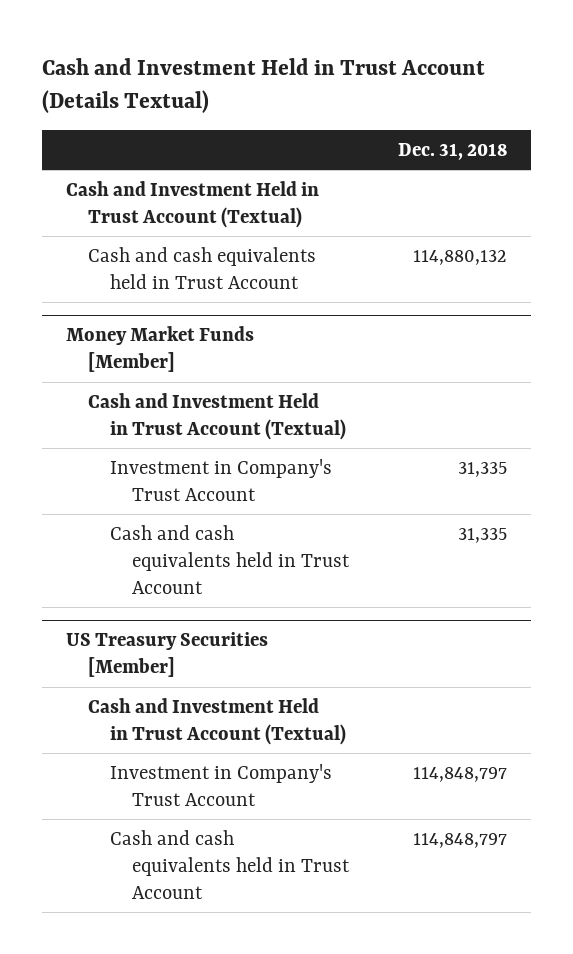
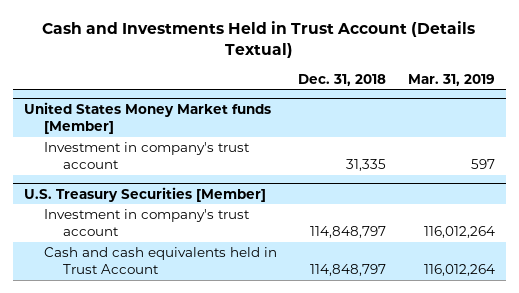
- Cash and Investment Held in Trust Account (Details Textual)
+ Cash and Investments Held in Trust Account (Details Textual)
- | Dec. 31, 2018
+ | Dec. 31, 2018 | Mar. 31, 2019
- Cash and Investment Held in Trust Account (Textual)
- Cash and cash equivalents held in Trust Account | 114,880,132
- Money Market Funds [Member]
- Cash and Investment Held in Trust Account (Textual)
- Investment in Company's Trust Account | 31,335
- Cash and cash equivalents held in Trust Account | 31,335
- US Treasury Securities [Member]
- Cash and Investment Held in Trust Account (Textual)
- Investment in Company's Trust Account | 114,848,797
+ United States Money Market funds [Member]
+ Investment in company's trust account | 31,335 | 597
+ U.S. Treasury Securities [Member]
+ Investment in company's trust account | 114,848,797 | 116,012,264

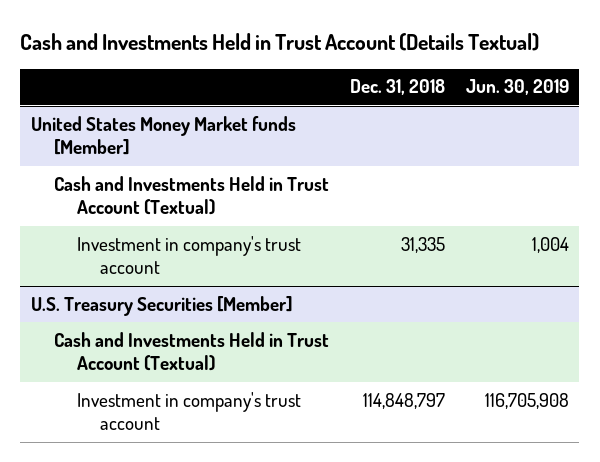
- | Dec. 31, 2018 | Mar. 31, 2019
+ | Dec. 31, 2018 | Jun. 30, 2019
@ United States Money Market funds [Member]
+ Cash and Investments Held in Trust Account (Textual)
@ U.S. Treasury Securities [Member]
+ Cash and Investments Held in Trust Account (Textual)
- Cash and cash equivalents held in Trust Account | 114,848,797 | 116,012,264

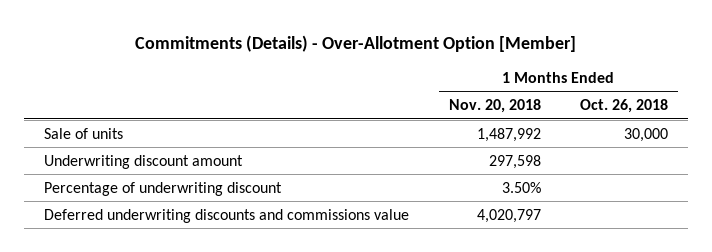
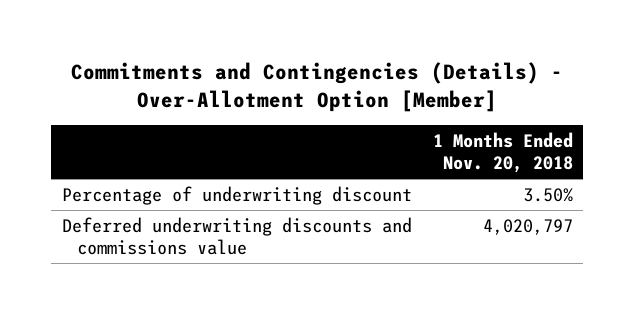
- Commitments (Details) - Over-Allotment Option [Member]
+ Commitments and Contingencies (Details) - Over-Allotment Option [Member]
- | 1 Months Ended Nov. 20, 2018 | 1 Months Ended Oct. 26, 2018
+ | 1 Months Ended Nov. 20, 2018
- Sale of units | 1,487,992 | 30,000
- Underwriting discount amount | 297,598 |

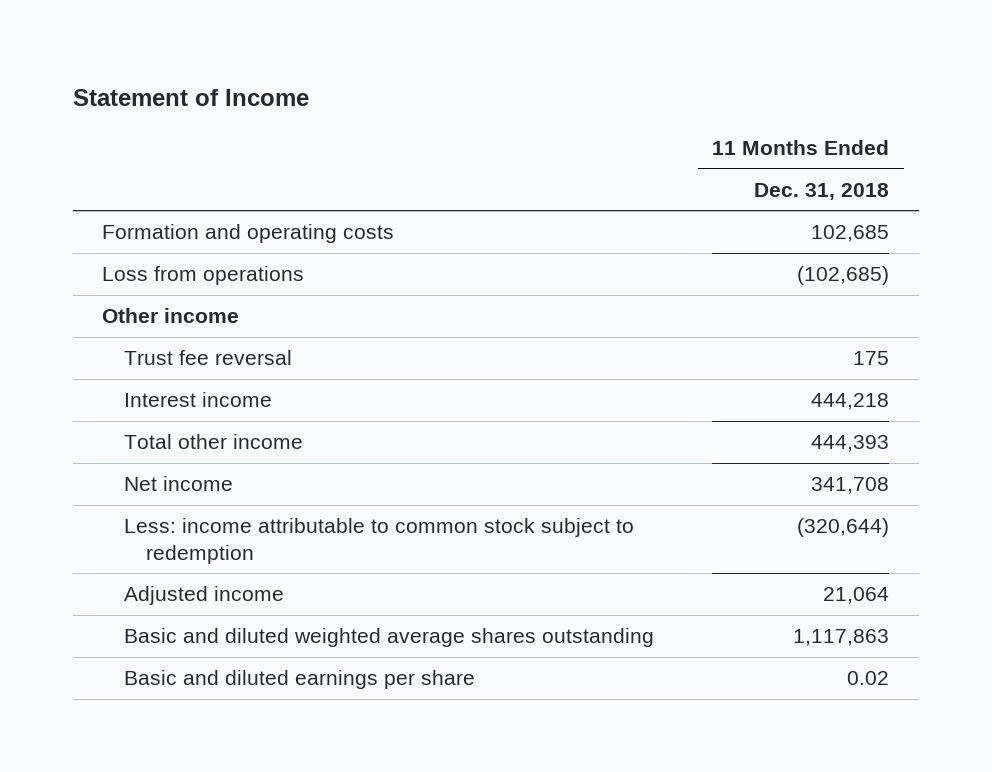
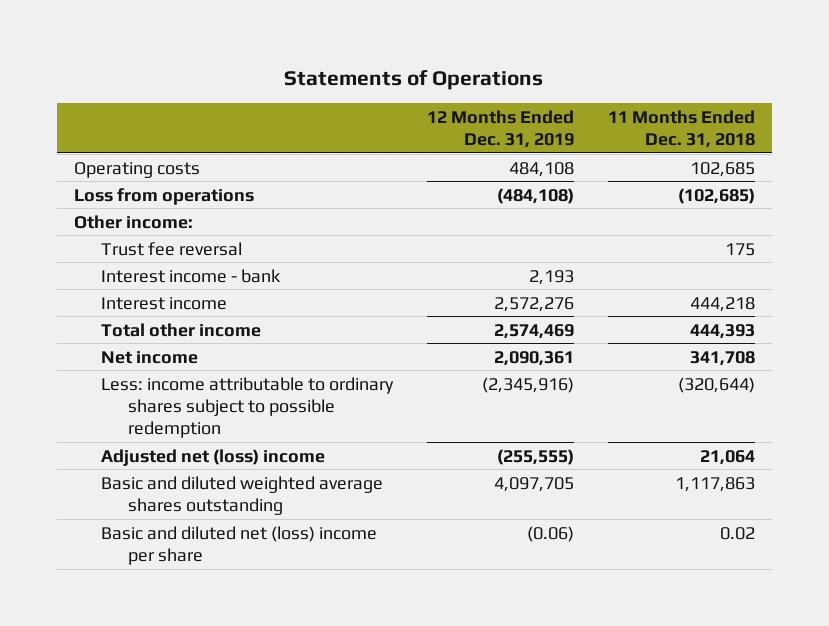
- Statement of Income
+ Statements of Operations
- | 11 Months Ended Dec. 31, 2018
+ | 12 Months Ended Dec. 31, 2019 | 11 Months Ended Dec. 31, 2018
- Formation and operating costs | 102,685
+ Operating costs | 484,108 | 102,685
- Other income
+ Other income:
+ Interest income - bank | 2,193 |
- Less: income attributable to common stock subject to redemption | (320,644)
- Adjusted income | 21,064
+ Less: income attributable to ordinary shares subject to possible redemption | (2,345,916) | (320,644)
+ Adjusted net (loss) income | (255,555) | 21,064
- Basic and diluted earnings per share | 0.02
+ Basic and diluted net (loss) income per share | (0.06) | 0.02

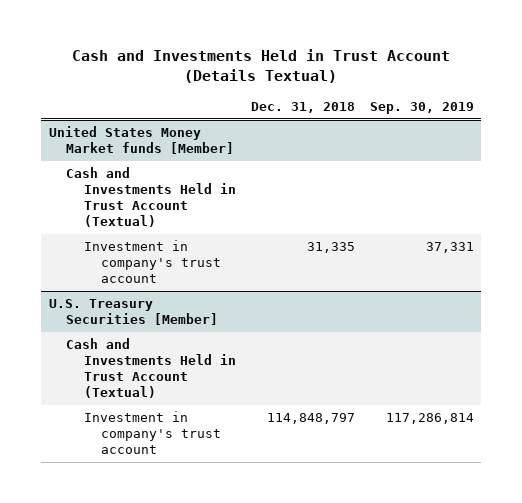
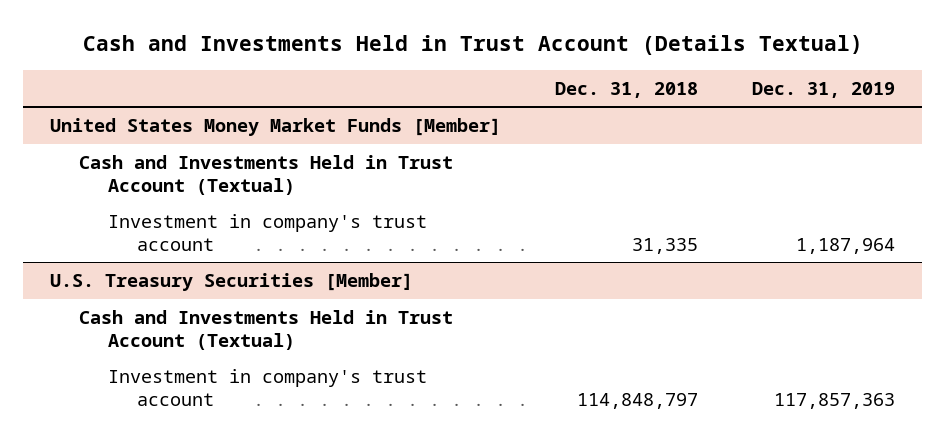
- | Dec. 31, 2018 | Sep. 30, 2019
+ | Dec. 31, 2018 | Dec. 31, 2019
- United States Money Market funds [Member]
+ United States Money Market Funds [Member]

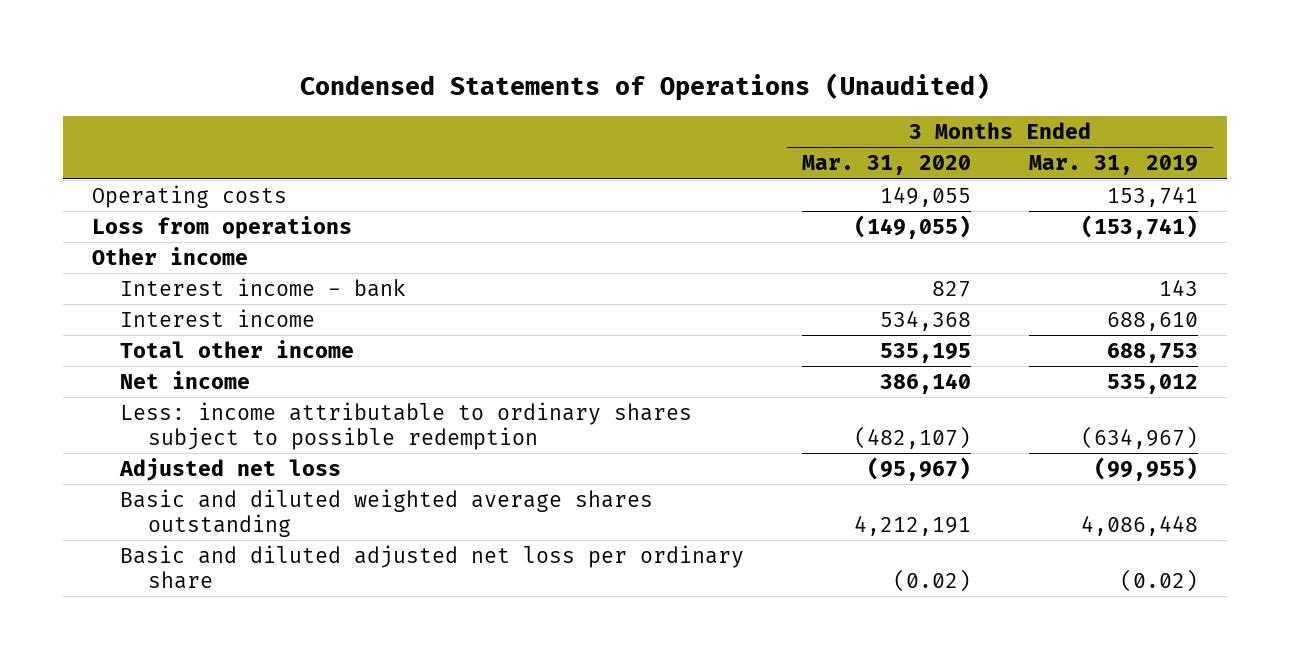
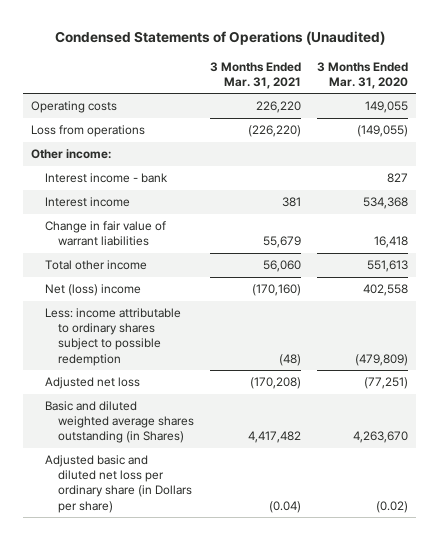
- | 3 Months Ended Mar. 31, 2020 | 3 Months Ended Mar. 31, 2019
+ | 3 Months Ended Mar. 31, 2021 | 3 Months Ended Mar. 31, 2020
- Other income
+ Other income:
- Total other income | 535,195 | 688,753
- Net income | 386,140 | 535,012
- Less: income attributable to ordinary shares subject to possible redemption | (482,107) | (634,967)
- Adjusted net loss | (95,967) | (99,955)
- Basic and diluted weighted average shares outstanding | 4,212,191 | 4,086,448
- Basic and diluted adjusted net loss per ordinary share | (0.02) | (0.02)
+ Change in fair value of warrant liabilities | 55,679 | 16,418
+ Total other income | 56,060 | 551,613
+ Net (loss) income | (170,160) | 402,558
+ Less: income attributable to ordinary shares subject to possible redemption | (48) | (479,809)
+ Adjusted net loss | (170,208) | (77,251)
+ Basic and diluted weighted average shares outstanding (in Shares) | 4,417,482 | 4,263,670
+ Adjusted basic and diluted net loss per ordinary share (in Dollars per share) | (0.04) | (0.02)

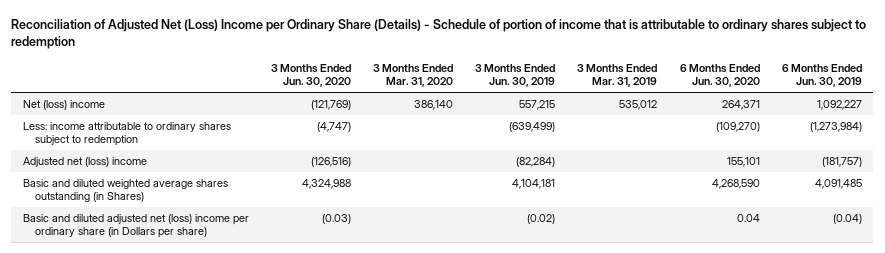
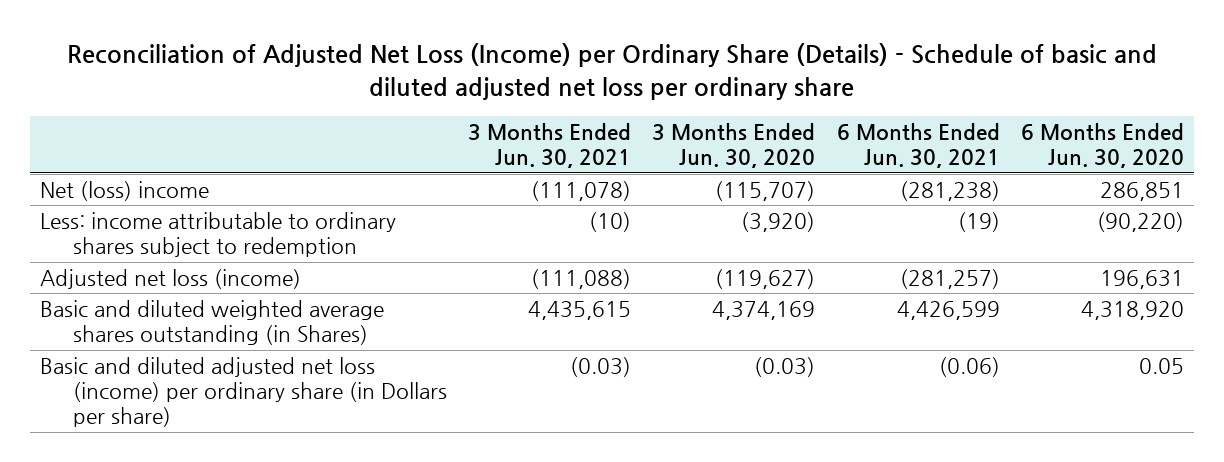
- Reconciliation of Adjusted Net (Loss) Income per Ordinary Share (Details) - Schedule of portion of income that is attributable to ordinary shares subject to redemption
+ Reconciliation of Adjusted Net Loss (Income) per Ordinary Share (Details) - Schedule of basic and diluted adjusted net loss per ordinary share
- | 3 Months Ended Jun. 30, 2020 | 3 Months Ended Mar. 31, 2020 | 3 Months Ended Jun. 30, 2019 | 3 Months Ended Mar. 31, 2019 | 6 Months Ended Jun. 30, 2020 | 6 Months Ended Jun. 30, 2019
+ | 3 Months Ended Jun. 30, 2021 | 3 Months Ended Jun. 30, 2020 | 6 Months Ended Jun. 30, 2021 | 6 Months Ended Jun. 30, 2020
- Net (loss) income | (121,769) | 386,140 | 557,215 | 535,012 | 264,371 | 1,092,227
- Less: income attributable to ordinary shares subject to redemption | (4,747) | | (639,499) | | (109,270) | (1,273,984)
- Adjusted net (loss) income | (126,516) | | (82,284) | | 155,101 | (181,757)
- Basic and diluted weighted average shares outstanding (in Shares) | 4,324,988 | | 4,104,181 | | 4,268,590 | 4,091,485
- Basic and diluted adjusted net (loss) income per ordinary share (in Dollars per share) | (0.03) | | (0.02) | | 0.04 | (0.04)
+ Net (loss) income | (111,078) | (115,707) | (281,238) | 286,851
+ Less: income attributable to ordinary shares subject to redemption | (10) | (3,920) | (19) | (90,220)
+ Adjusted net loss (income) | (111,088) | (119,627) | (281,257) | 196,631
+ Basic and diluted weighted average shares outstanding (in Shares) | 4,435,615 | 4,374,169 | 4,426,599 | 4,318,920
+ Basic and diluted adjusted net loss (income) per ordinary share (in Dollars per share) | (0.03) | (0.03) | (0.06) | 0.05

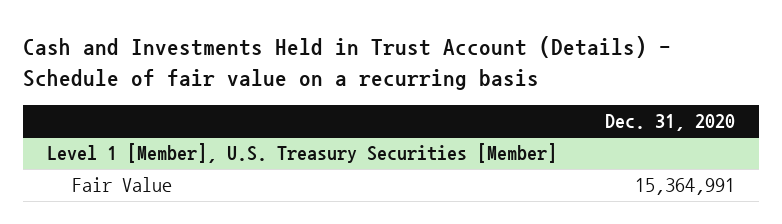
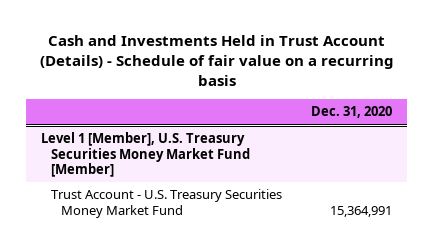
- Level 1 [Member], U.S. Treasury Securities [Member]
- Fair Value | 15,364,991
+ Level 1 [Member], U.S. Treasury Securities Money Market Fund [Member]
+ Trust Account - U.S. Treasury Securities Money Market Fund | 15,364,991

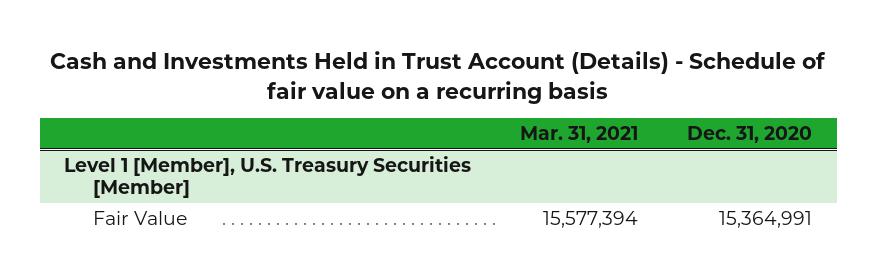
- | Dec. 31, 2020
+ | Mar. 31, 2021 | Dec. 31, 2020
- Level 1 [Member], U.S. Treasury Securities Money Market Fund [Member]
- Trust Account - U.S. Treasury Securities Money Market Fund | 15,364,991
+ Level 1 [Member], U.S. Treasury Securities [Member]
+ Fair Value | 15,577,394 | 15,364,991

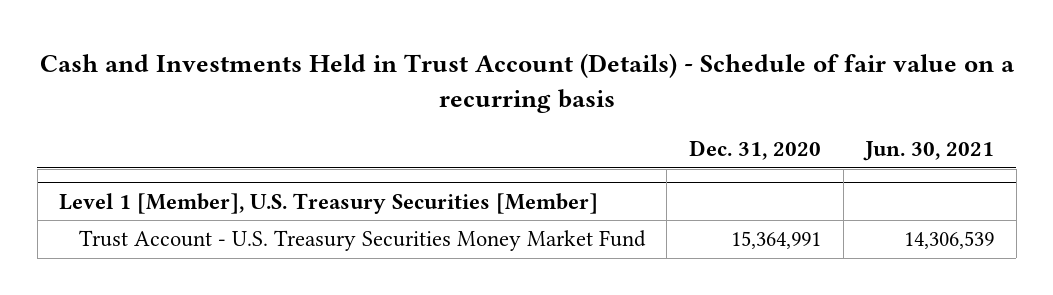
- | Mar. 31, 2021 | Dec. 31, 2020
+ | Dec. 31, 2020 | Jun. 30, 2021
@ Level 1 [Member], U.S. Treasury Securities [Member]
- Fair Value | 15,577,394 | 15,364,991
+ Trust Account - U.S. Treasury Securities Money Market Fund | 15,364,991 | 14,306,539

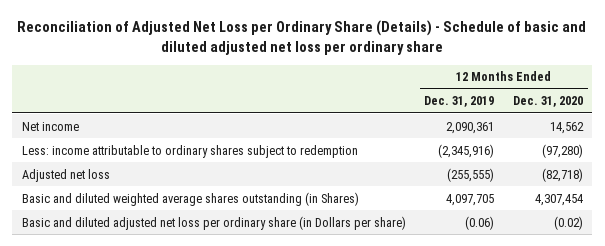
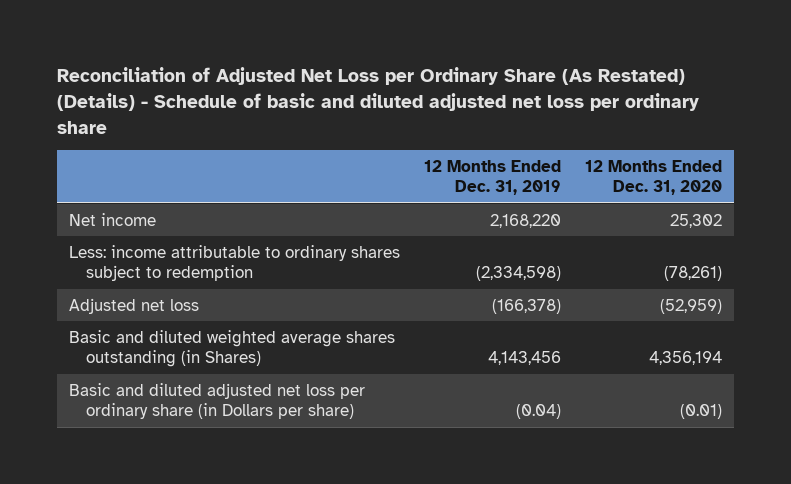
- Reconciliation of Adjusted Net Loss per Ordinary Share (Details) - Schedule of basic and diluted adjusted net loss per ordinary share
+ Reconciliation of Adjusted Net Loss per Ordinary Share (As Restated) (Details) - Schedule of basic and diluted adjusted net loss per ordinary share
- Net income | 2,090,361 | 14,562
- Less: income attributable to ordinary shares subject to redemption | (2,345,916) | (97,280)
- Adjusted net loss | (255,555) | (82,718)
- Basic and diluted weighted average shares outstanding (in Shares) | 4,097,705 | 4,307,454
- Basic and diluted adjusted net loss per ordinary share (in Dollars per share) | (0.06) | (0.02)
+ Net income | 2,168,220 | 25,302
+ Less: income attributable to ordinary shares subject to redemption | (2,334,598) | (78,261)
+ Adjusted net loss | (166,378) | (52,959)
+ Basic and diluted weighted average shares outstanding (in Shares) | 4,143,456 | 4,356,194
+ Basic and diluted adjusted net loss per ordinary share (in Dollars per share) | (0.04) | (0.01)

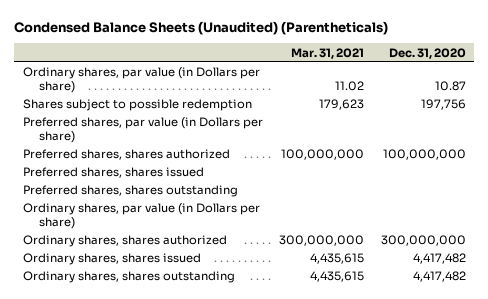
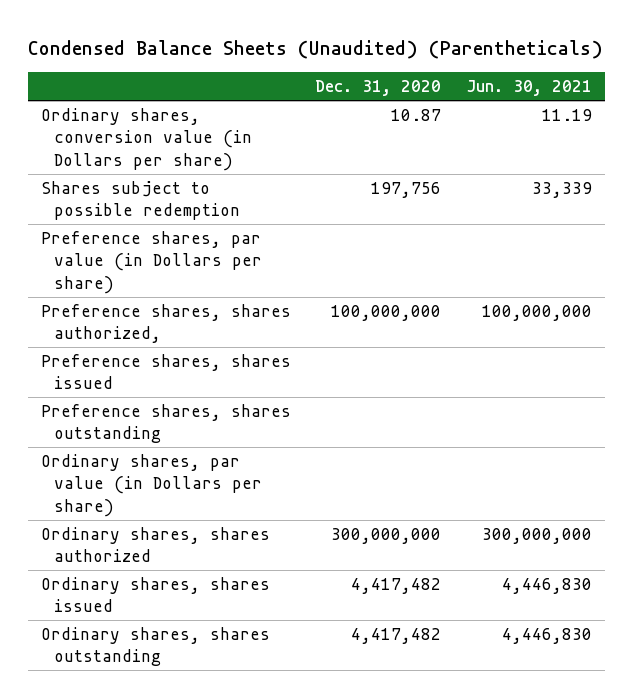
- | Mar. 31, 2021 | Dec. 31, 2020
+ | Dec. 31, 2020 | Jun. 30, 2021
- Ordinary shares, par value (in Dollars per share) | 11.02 | 10.87
+ Ordinary shares, conversion value (in Dollars per share) | 10.87 | 11.19
- Preferred shares, par value (in Dollars per share)
- Preferred shares, shares authorized | 100,000,000 | 100,000,000
- Preferred shares, shares issued
- Preferred shares, shares outstanding
+ Preference shares, par value (in Dollars per share)
+ Preference shares, shares authorized, | 100,000,000 | 100,000,000
+ Preference shares, shares issued
+ Preference shares, shares outstanding

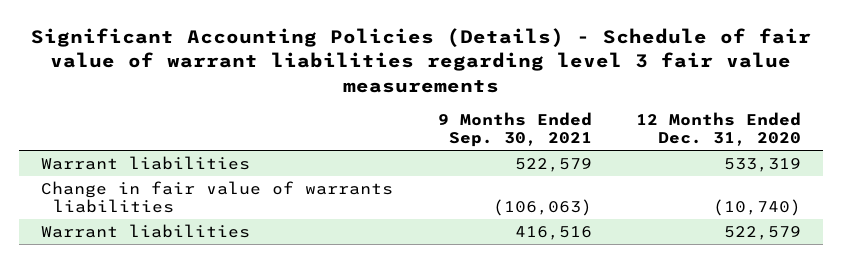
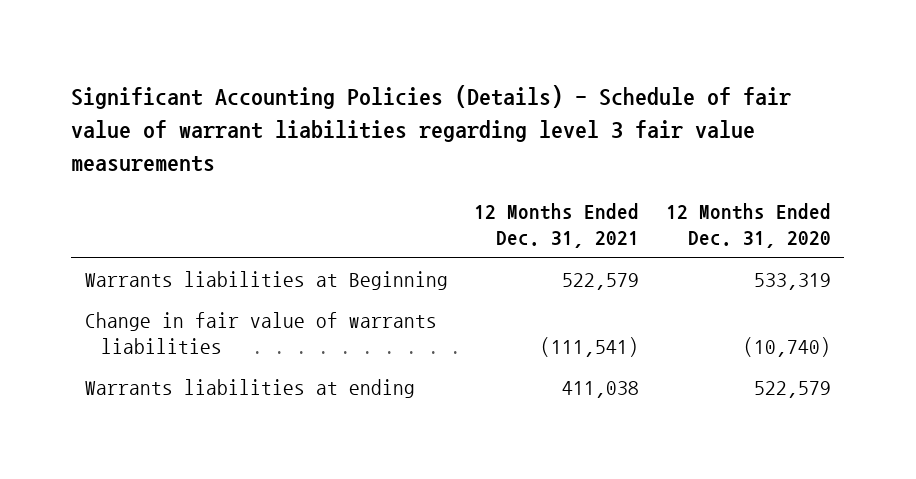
- | 9 Months Ended Sep. 30, 2021 | 12 Months Ended Dec. 31, 2020
+ | 12 Months Ended Dec. 31, 2021 | 12 Months Ended Dec. 31, 2020
- Warrant liabilities | 522,579 | 533,319
+ Warrants liabilities at Beginning | 522,579 | 533,319
- Warrant liabilities | 416,516 | 522,579
+ Warrants liabilities at ending | 411,038 | 522,579

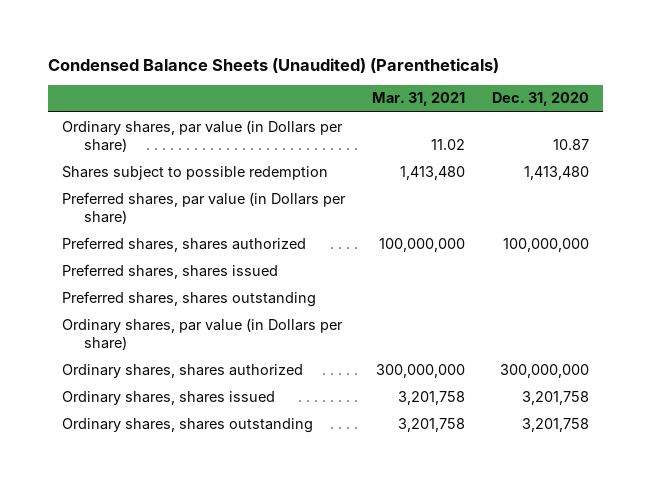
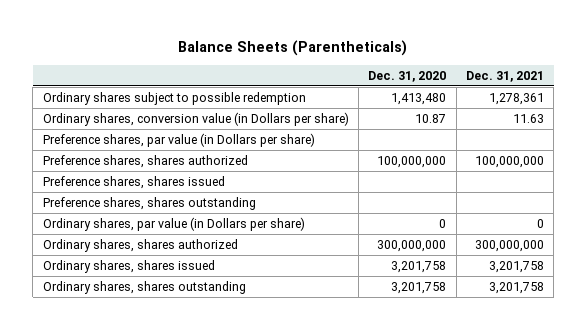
- Condensed Balance Sheets (Unaudited) (Parentheticals)
+ Balance Sheets (Parentheticals)
- | Mar. 31, 2021 | Dec. 31, 2020
+ | Dec. 31, 2020 | Dec. 31, 2021
- Ordinary shares, par value (in Dollars per share) | 11.02 | 10.87
- Shares subject to possible redemption | 1,413,480 | 1,413,480
- Preferred shares, par value (in Dollars per share)
- Preferred shares, shares authorized | 100,000,000 | 100,000,000
- Preferred shares, shares issued
- Preferred shares, shares outstanding
- Ordinary shares, par value (in Dollars per share)
+ Ordinary shares subject to possible redemption | 1,413,480 | 1,278,361
+ Ordinary shares, conversion value (in Dollars per share) | 10.87 | 11.63
+ Preference shares, par value (in Dollars per share)
+ Preference shares, shares authorized | 100,000,000 | 100,000,000
+ Preference shares, shares issued
+ Preference shares, shares outstanding
+ Ordinary shares, par value (in Dollars per share) | 0 | 0

